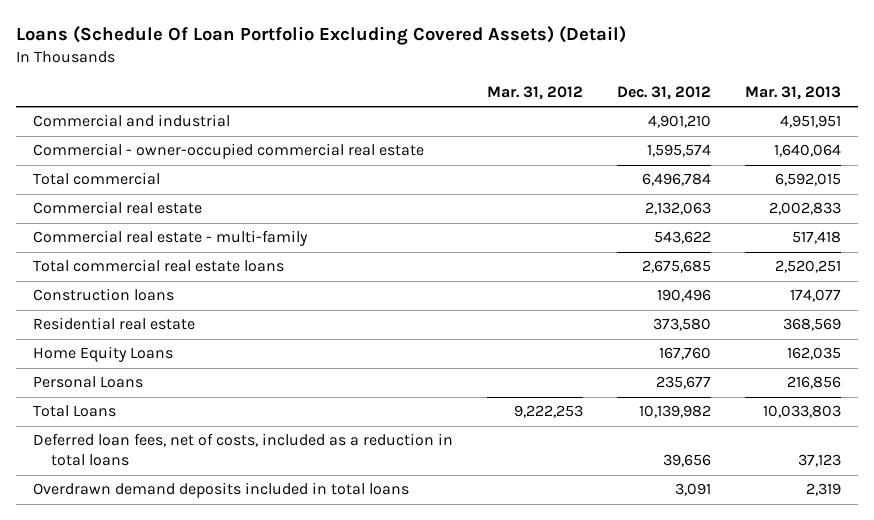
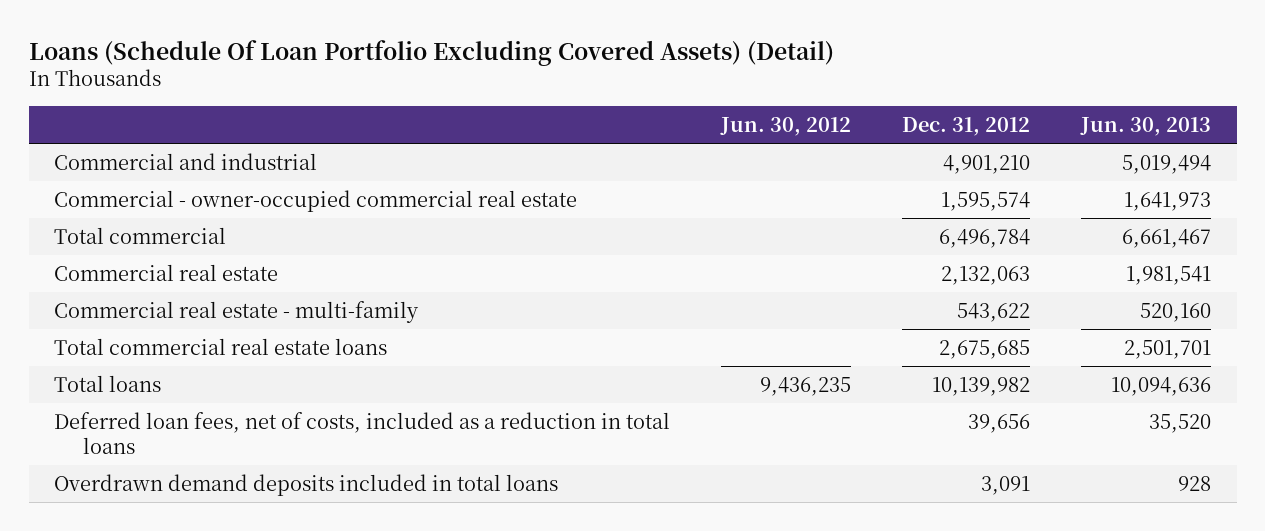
- | Mar. 31, 2012 | Dec. 31, 2012 | Mar. 31, 2013
+ | Jun. 30, 2012 | Dec. 31, 2012 | Jun. 30, 2013
- Construction loans | | 190,496 | 174,077
- Residential real estate | | 373,580 | 368,569
- Home Equity Loans | | 167,760 | 162,035
- Personal Loans | | 235,677 | 216,856
- Total Loans | 9,222,253 | 10,139,982 | 10,033,803
+ Total loans | 9,436,235 | 10,139,982 | 10,094,636

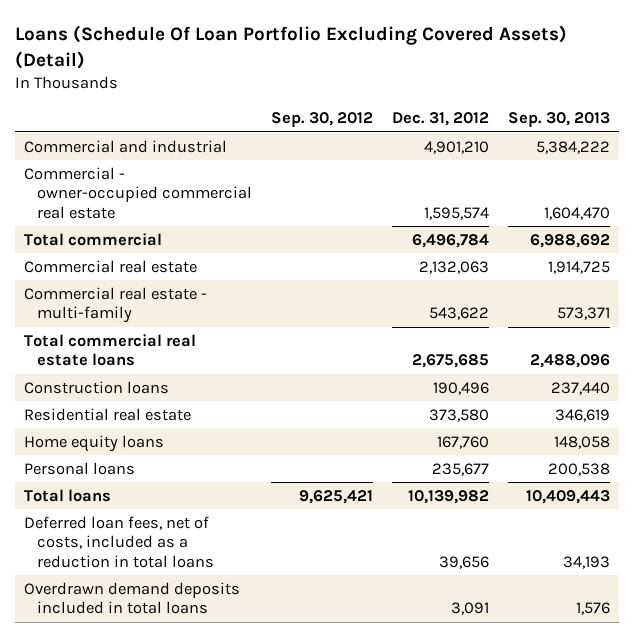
- | Jun. 30, 2012 | Dec. 31, 2012 | Jun. 30, 2013
+ | Sep. 30, 2012 | Dec. 31, 2012 | Sep. 30, 2013
+ Construction loans | | 190,496 | 237,440
+ Residential real estate | | 373,580 | 346,619
+ Home equity loans | | 167,760 | 148,058
+ Personal loans | | 235,677 | 200,538

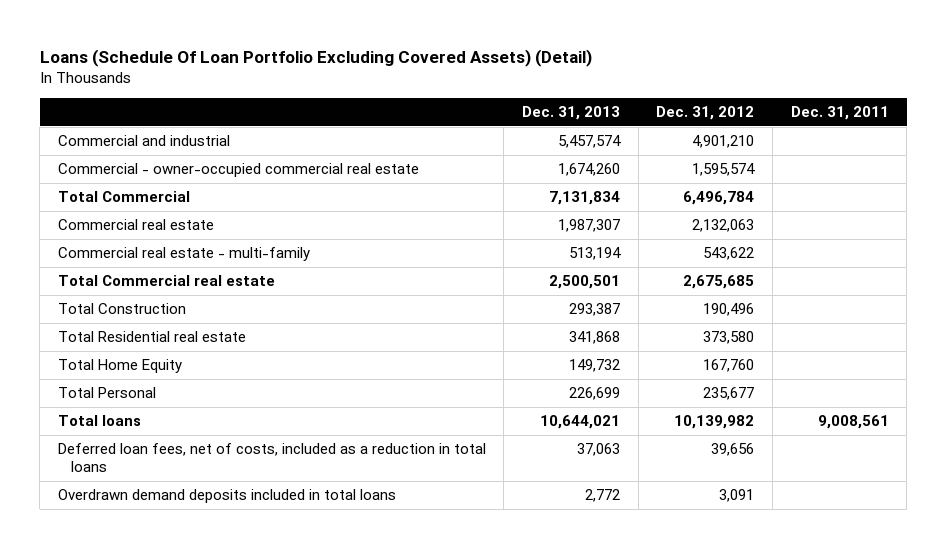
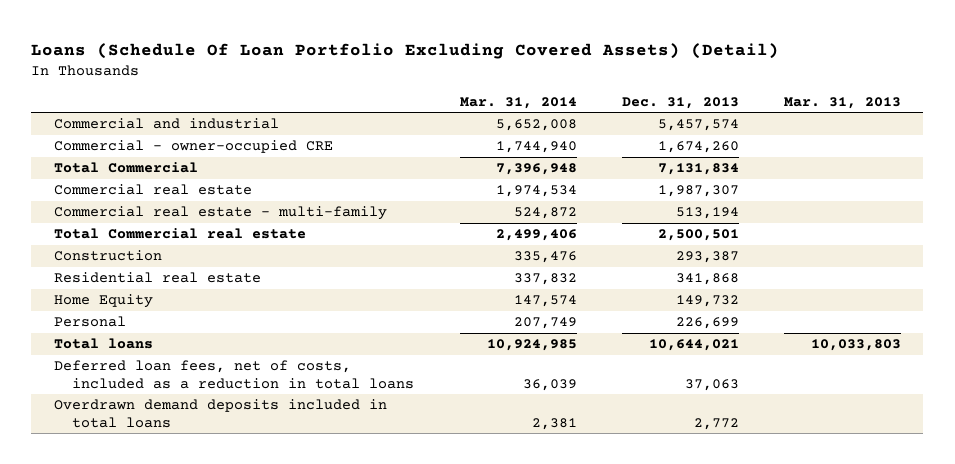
- | Dec. 31, 2013 | Dec. 31, 2012 | Dec. 31, 2011
+ | Mar. 31, 2014 | Dec. 31, 2013 | Mar. 31, 2013
- Commercial - owner-occupied commercial real estate | 1,674,260 | 1,595,574 |
+ Commercial - owner-occupied CRE | 1,744,940 | 1,674,260 |
- Total Construction | 293,387 | 190,496 |
- Total Residential real estate | 341,868 | 373,580 |
- Total Home Equity | 149,732 | 167,760 |
- Total Personal | 226,699 | 235,677 |
+ Construction | 335,476 | 293,387 |
+ Residential real estate | 337,832 | 341,868 |
+ Home Equity | 147,574 | 149,732 |
+ Personal | 207,749 | 226,699 |

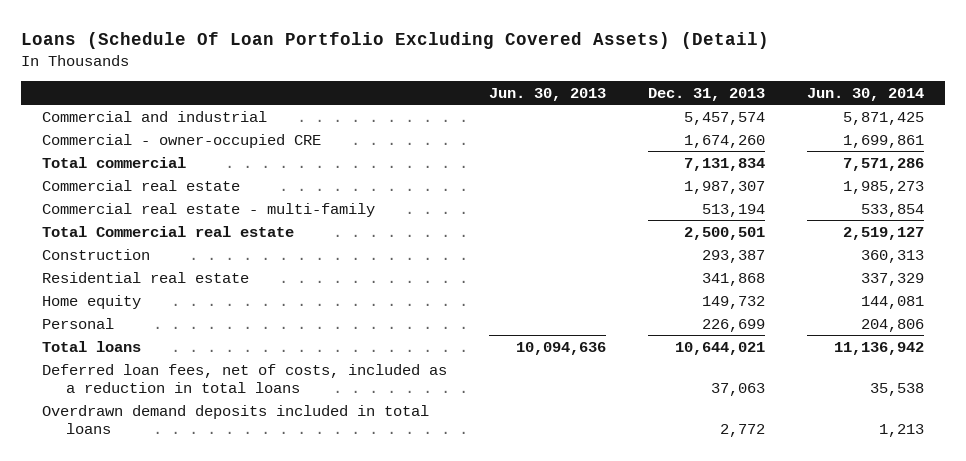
- | Mar. 31, 2014 | Dec. 31, 2013 | Mar. 31, 2013
+ | Jun. 30, 2013 | Dec. 31, 2013 | Jun. 30, 2014
- Total Commercial | 7,396,948 | 7,131,834 |
+ Total commercial | | 7,131,834 | 7,571,286
- Home Equity | 147,574 | 149,732 |
+ Home equity | | 149,732 | 144,081

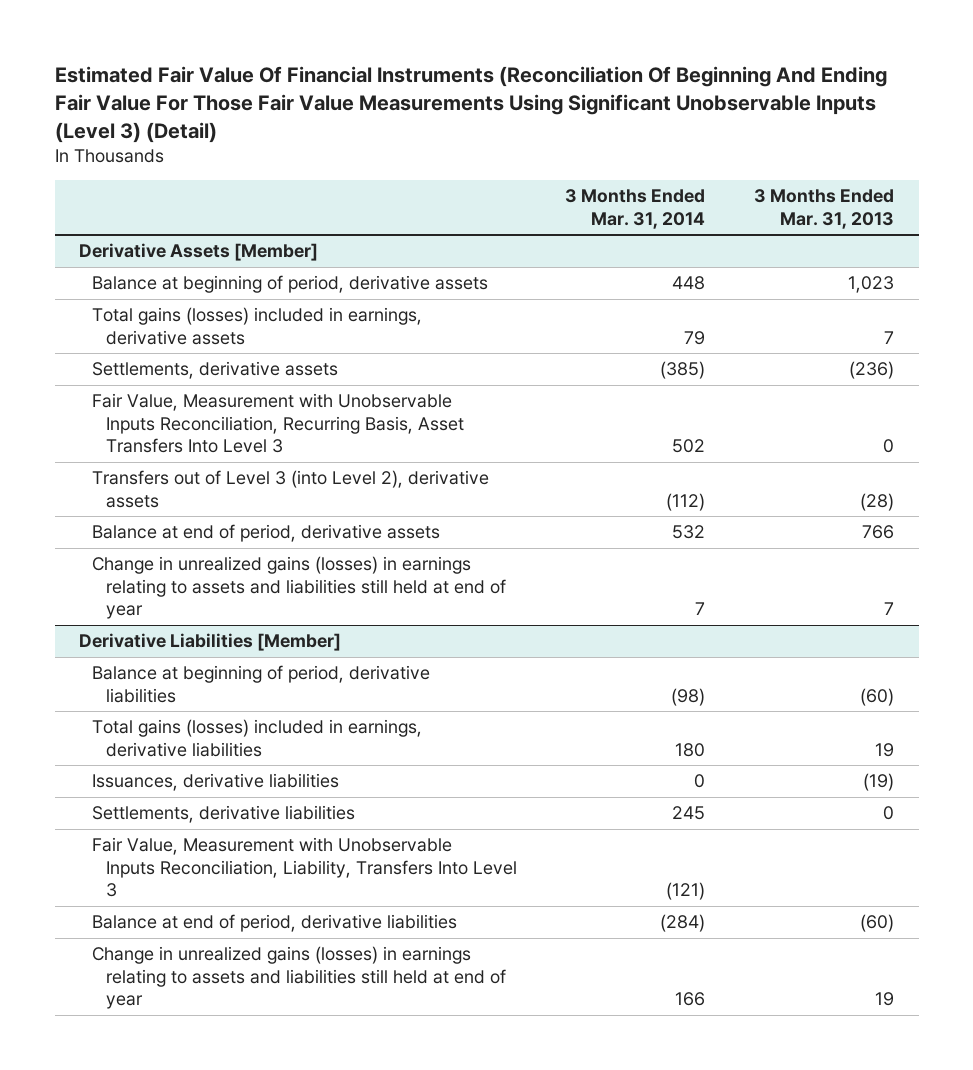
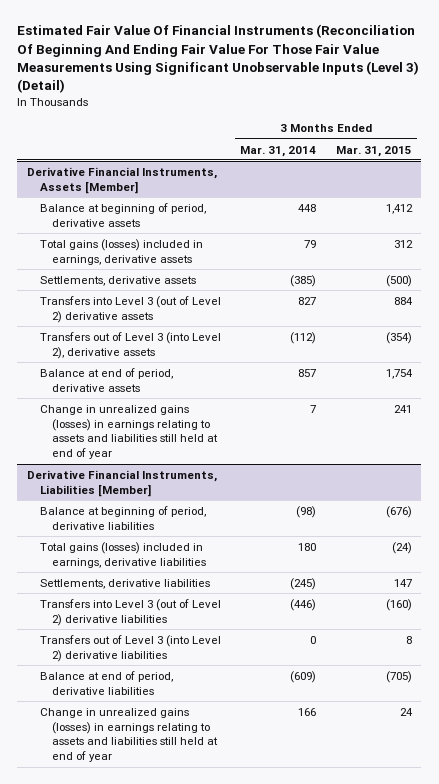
- | 3 Months Ended Mar. 31, 2014 | 3 Months Ended Mar. 31, 2013
+ | 3 Months Ended Mar. 31, 2014 | 3 Months Ended Mar. 31, 2015
- Derivative Assets [Member]
+ Derivative Financial Instruments, Assets [Member]
- Fair Value, Measurement with Unobservable Inputs Reconciliation, Recurring Basis, Asset Transfers Into Level 3 | 502 | 0
+ Transfers into Level 3 (out of Level 2) derivative assets | 827 | 884
- Balance at end of period, derivative assets | 532 | 766
+ Balance at end of period, derivative assets | 857 | 1,754
- Derivative Liabilities [Member]
+ Derivative Financial Instruments, Liabilities [Member]
- Issuances, derivative liabilities | 0 | (19)
- Settlements, derivative liabilities | 245 | 0
- Fair Value, Measurement with Unobservable Inputs Reconciliation, Liability, Transfers Into Level 3 | (121) |
- Balance at end of period, derivative liabilities | (284) | (60)
+ Settlements, derivative liabilities | (245) | 147
+ Transfers into Level 3 (out of Level 2) derivative liabilities | (446) | (160)
+ Transfers out of Level 3 (into Level 2) derivative liabilities | 0 | 8
+ Balance at end of period, derivative liabilities | (609) | (705)

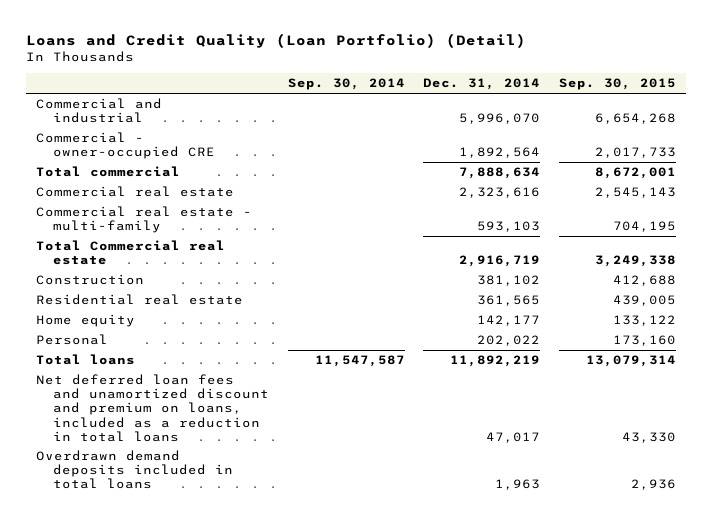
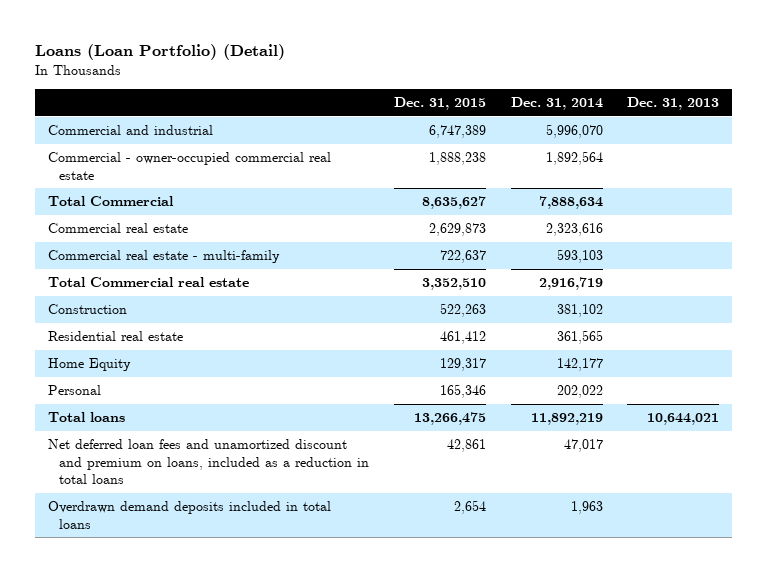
- Loans and Credit Quality (Loan Portfolio) (Detail)
+ Loans (Loan Portfolio) (Detail)
- | Sep. 30, 2014 | Dec. 31, 2014 | Sep. 30, 2015
+ | Dec. 31, 2015 | Dec. 31, 2014 | Dec. 31, 2013
- Commercial - owner-occupied CRE | | 1,892,564 | 2,017,733
- Total commercial | | 7,888,634 | 8,672,001
+ Commercial - owner-occupied commercial real estate | 1,888,238 | 1,892,564 |
+ Total Commercial | 8,635,627 | 7,888,634 |
- Home equity | | 142,177 | 133,122
+ Home Equity | 129,317 | 142,177 |

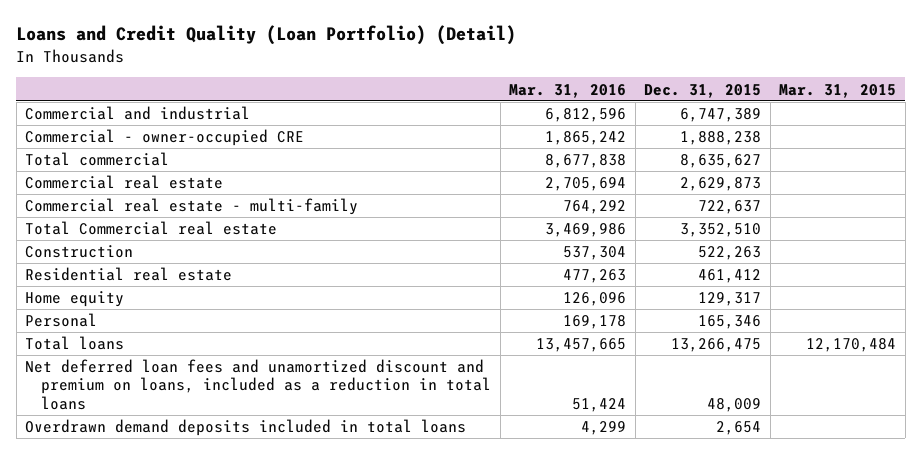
- Loans (Loan Portfolio) (Detail)
+ Loans and Credit Quality (Loan Portfolio) (Detail)
- | Dec. 31, 2015 | Dec. 31, 2014 | Dec. 31, 2013
+ | Mar. 31, 2016 | Dec. 31, 2015 | Mar. 31, 2015
- Commercial - owner-occupied commercial real estate | 1,888,238 | 1,892,564 |
- Total Commercial | 8,635,627 | 7,888,634 |
+ Commercial - owner-occupied CRE | 1,865,242 | 1,888,238 |
+ Total commercial | 8,677,838 | 8,635,627 |
- Home Equity | 129,317 | 142,177 |
+ Home equity | 126,096 | 129,317 |
- Net deferred loan fees and unamortized discount and premium on loans, included as a reduction in total loans | 42,861 | 47,017 |
+ Net deferred loan fees and unamortized discount and premium on loans, included as a reduction in total loans | 51,424 | 48,009 |

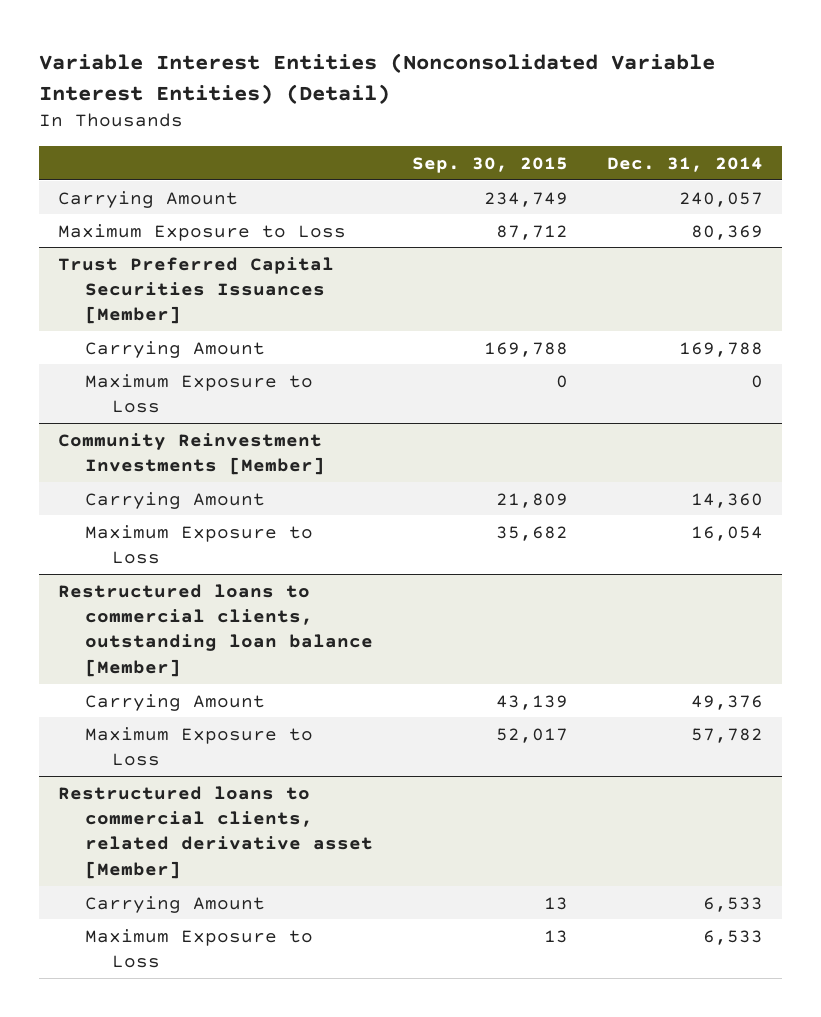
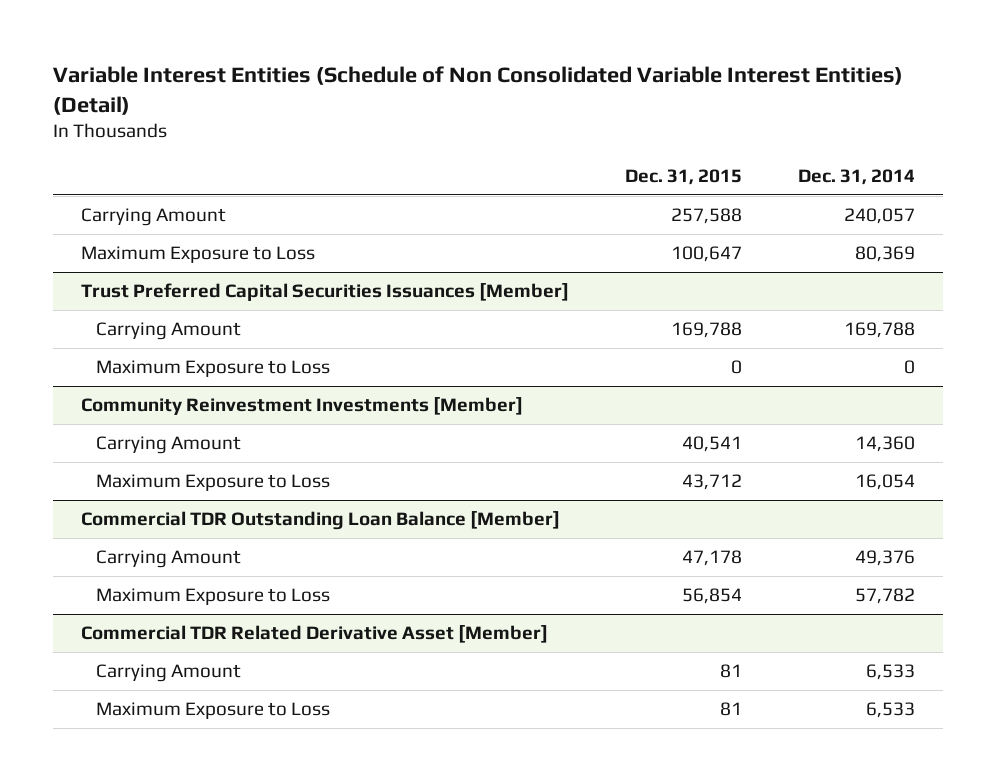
- Variable Interest Entities (Nonconsolidated Variable Interest Entities) (Detail)
+ Variable Interest Entities (Schedule of Non Consolidated Variable Interest Entities) (Detail)
- | Sep. 30, 2015 | Dec. 31, 2014
+ | Dec. 31, 2015 | Dec. 31, 2014
- Restructured loans to commercial clients, outstanding loan balance [Member]
+ Commercial TDR Outstanding Loan Balance [Member]
- Restructured loans to commercial clients, related derivative asset [Member]
+ Commercial TDR Related Derivative Asset [Member]

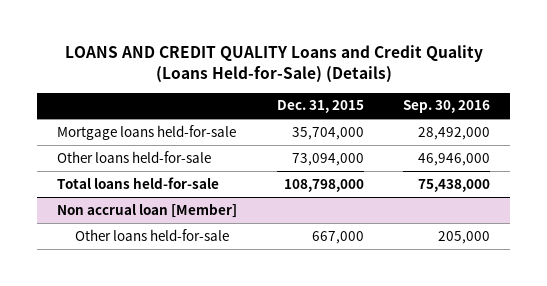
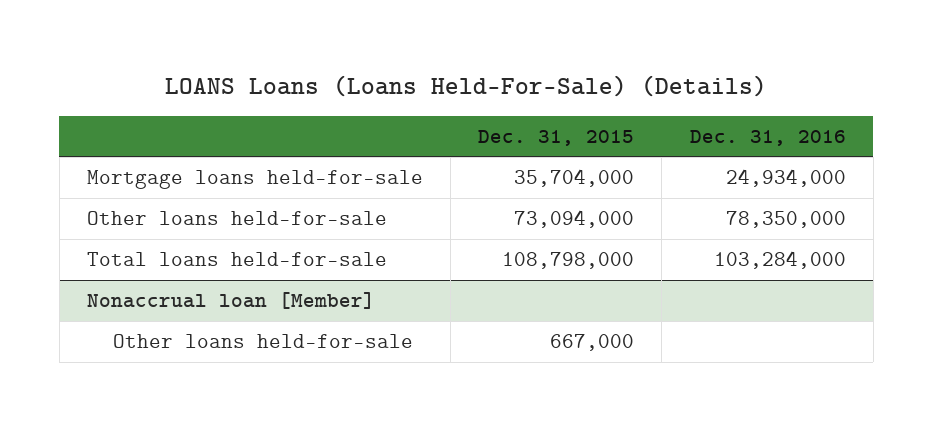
- LOANS AND CREDIT QUALITY Loans and Credit Quality (Loans Held-for-Sale) (Details)
+ LOANS Loans (Loans Held-For-Sale) (Details)
- | Dec. 31, 2015 | Sep. 30, 2016
+ | Dec. 31, 2015 | Dec. 31, 2016
- Non accrual loan [Member]
+ Nonaccrual loan [Member]

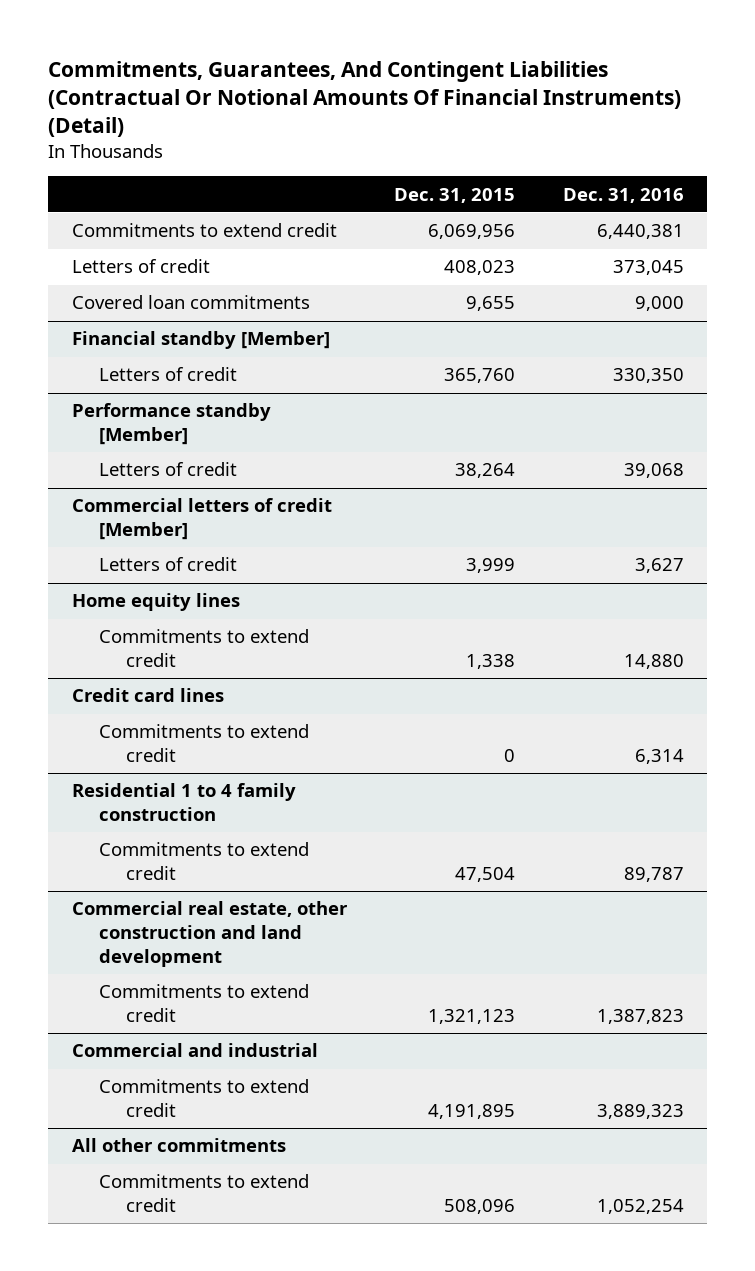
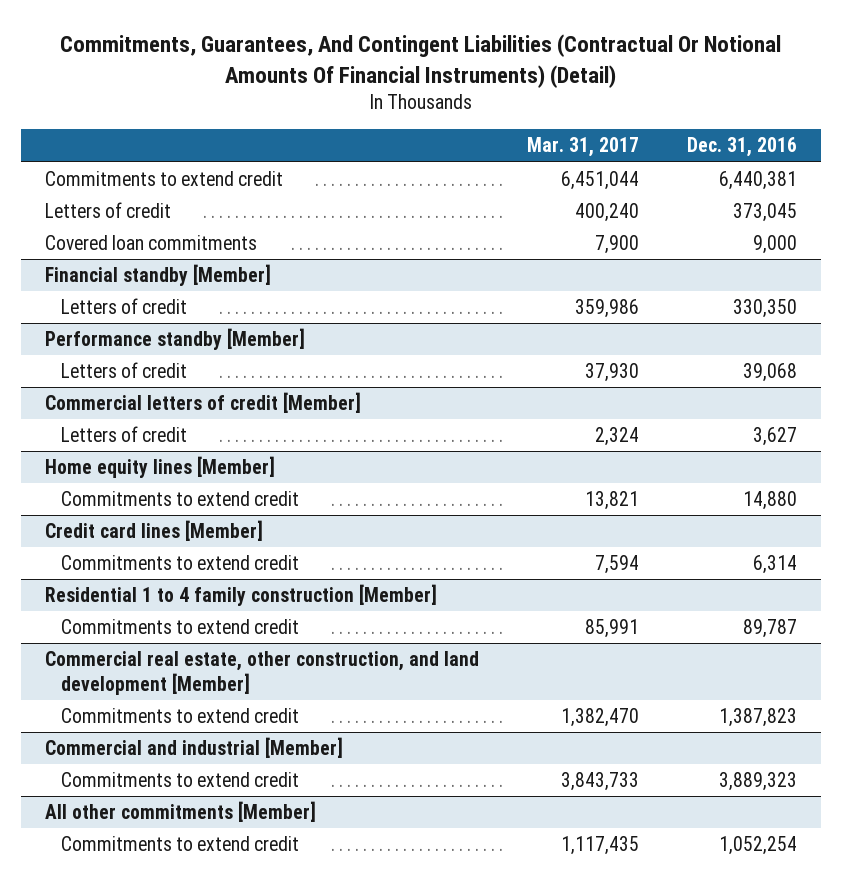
- | Dec. 31, 2015 | Dec. 31, 2016
+ | Mar. 31, 2017 | Dec. 31, 2016
- Home equity lines
+ Home equity lines [Member]
- Credit card lines
+ Credit card lines [Member]
- Residential 1 to 4 family construction
+ Residential 1 to 4 family construction [Member]
- Commercial real estate, other construction and land development
+ Commercial real estate, other construction, and land development [Member]
- Commercial and industrial
+ Commercial and industrial [Member]
- All other commitments
+ All other commitments [Member]

